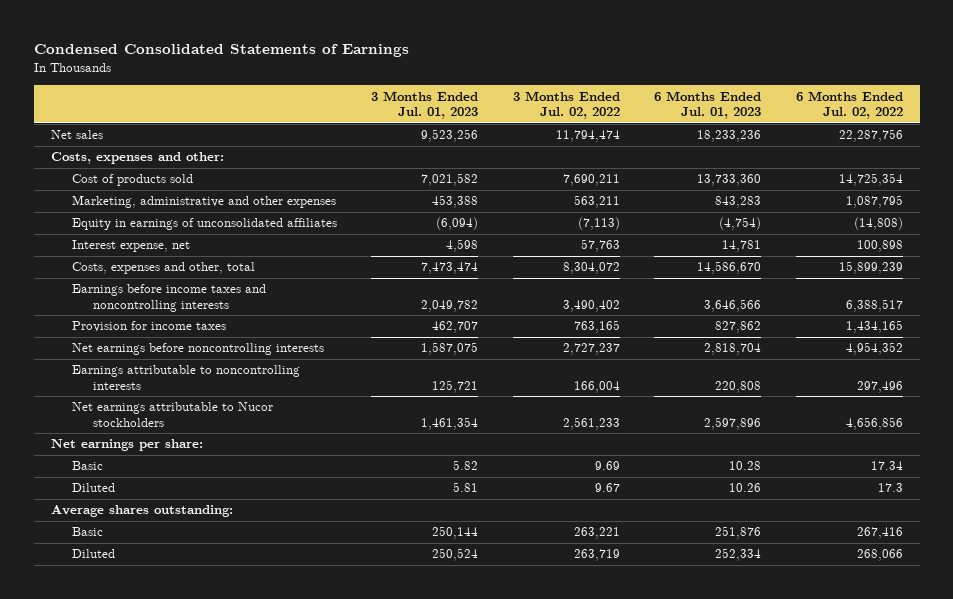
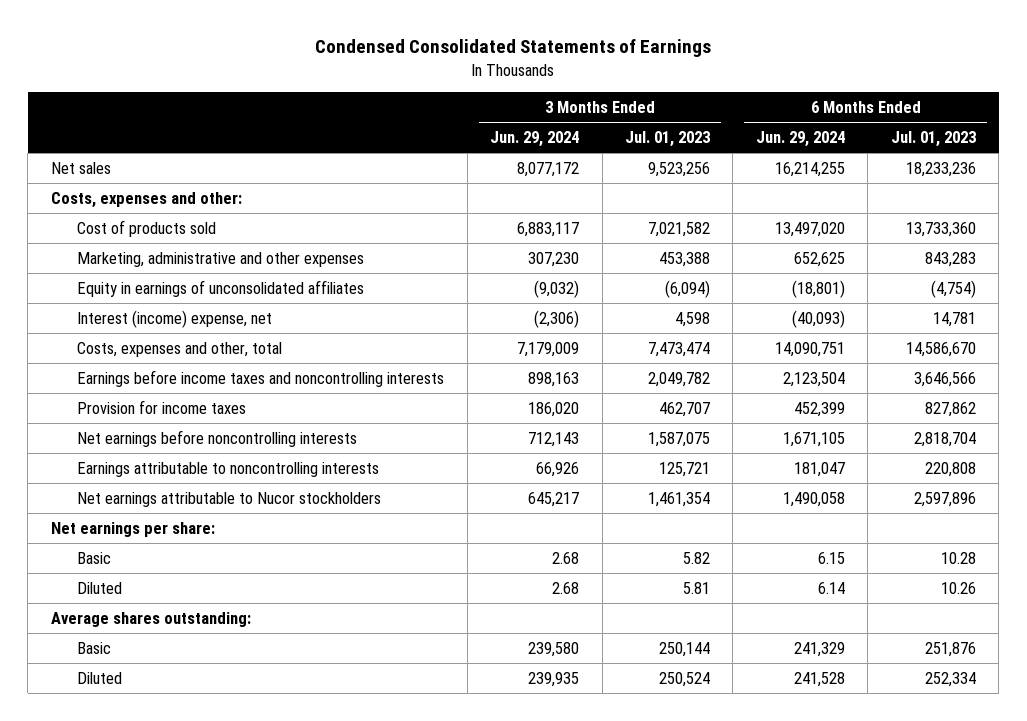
- | 3 Months Ended Jul. 01, 2023 | 3 Months Ended Jul. 02, 2022 | 6 Months Ended Jul. 01, 2023 | 6 Months Ended Jul. 02, 2022
+ | 3 Months Ended Jun. 29, 2024 | 3 Months Ended Jul. 01, 2023 | 6 Months Ended Jun. 29, 2024 | 6 Months Ended Jul. 01, 2023
- Interest expense, net | 4,598 | 57,763 | 14,781 | 100,898
+ Interest (income) expense, net | (2,306) | 4,598 | (40,093) | 14,781

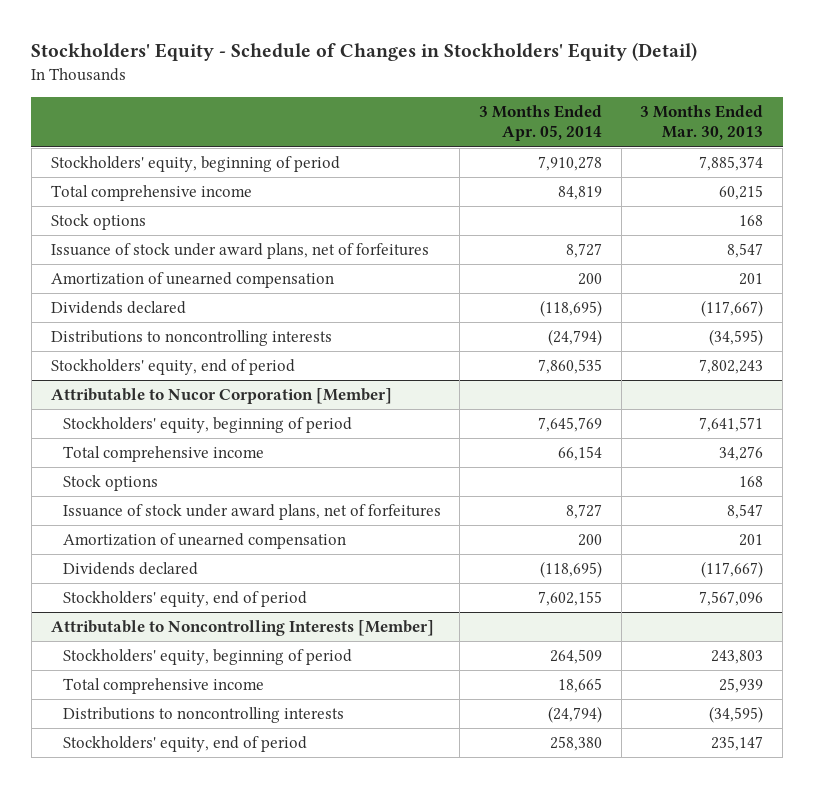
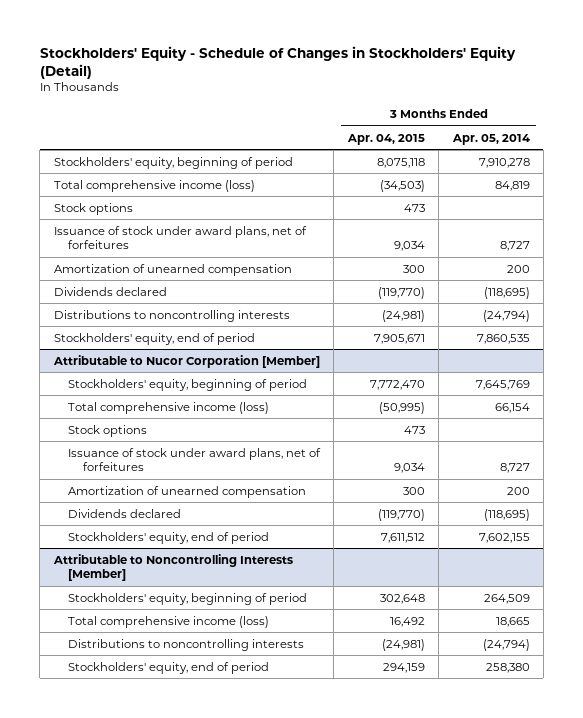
- | 3 Months Ended Apr. 05, 2014 | 3 Months Ended Mar. 30, 2013
+ | 3 Months Ended Apr. 04, 2015 | 3 Months Ended Apr. 05, 2014
- Total comprehensive income | 84,819 | 60,215
+ Total comprehensive income (loss) | (34,503) | 84,819
@ Attributable to Nucor Corporation [Member]
- Total comprehensive income | 66,154 | 34,276
+ Total comprehensive income (loss) | (50,995) | 66,154
@ Attributable to Noncontrolling Interests [Member]
- Total comprehensive income | 18,665 | 25,939
+ Total comprehensive income (loss) | 16,492 | 18,665

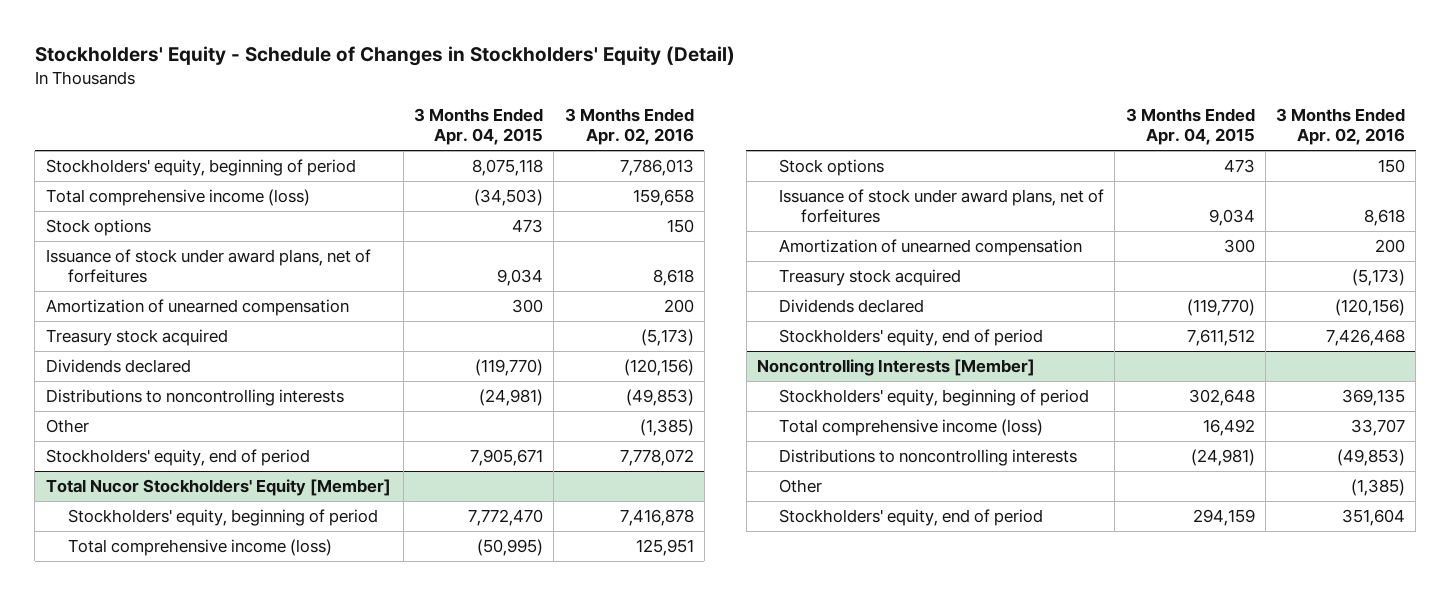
- | 3 Months Ended Apr. 04, 2015 | 3 Months Ended Apr. 05, 2014
+ | 3 Months Ended Apr. 04, 2015 | 3 Months Ended Apr. 02, 2016
+ Treasury stock acquired | | (5,173)
+ Other | | (1,385)
- Attributable to Nucor Corporation [Member]
+ Total Nucor Stockholders' Equity [Member]
+ Treasury stock acquired | | (5,173)
- Attributable to Noncontrolling Interests [Member]
+ Noncontrolling Interests [Member]
+ Other | | (1,385)

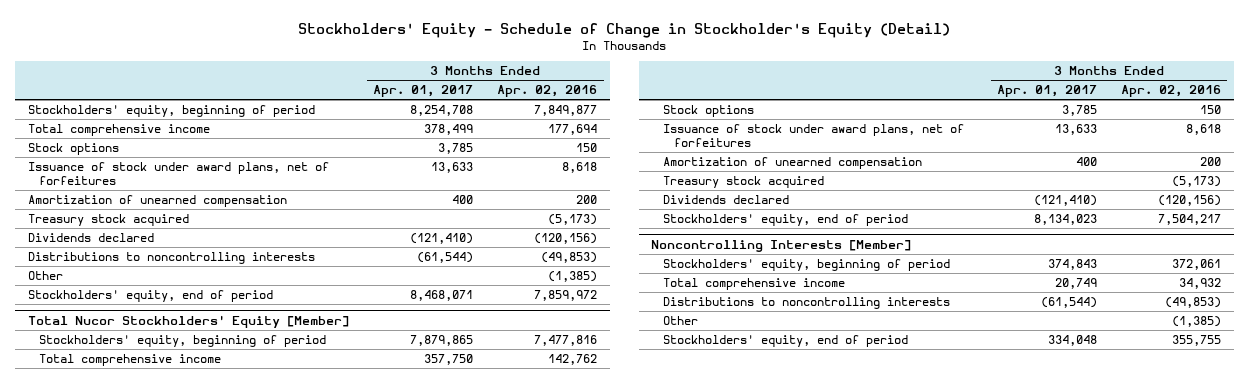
- Stockholders' Equity - Schedule of Changes in Stockholders' Equity (Detail)
+ Stockholders' Equity - Schedule of Change in Stockholder's Equity (Detail)
- | 3 Months Ended Apr. 04, 2015 | 3 Months Ended Apr. 02, 2016
+ | 3 Months Ended Apr. 01, 2017 | 3 Months Ended Apr. 02, 2016
- Stockholders' equity, beginning of period | 8,075,118 | 7,786,013
- Total comprehensive income (loss) | (34,503) | 159,658
+ Stockholders' equity, beginning of period | 8,254,708 | 7,849,877
+ Total comprehensive income | 378,499 | 177,694
- Stockholders' equity, end of period | 7,905,671 | 7,778,072
+ Stockholders' equity, end of period | 8,468,071 | 7,859,972
@ Total Nucor Stockholders' Equity [Member]
- Stockholders' equity, beginning of period | 7,772,470 | 7,416,878
- Total comprehensive income (loss) | (50,995) | 125,951
+ Stockholders' equity, beginning of period | 7,879,865 | 7,477,816
+ Total comprehensive income | 357,750 | 142,762
- Stockholders' equity, end of period | 7,611,512 | 7,426,468
+ Stockholders' equity, end of period | 8,134,023 | 7,504,217
@ Noncontrolling Interests [Member]
- Stockholders' equity, beginning of period | 302,648 | 369,135
- Total comprehensive income (loss) | 16,492 | 33,707
+ Stockholders' equity, beginning of period | 374,843 | 372,061
+ Total comprehensive income | 20,749 | 34,932
- Stockholders' equity, end of period | 294,159 | 351,604
+ Stockholders' equity, end of period | 334,048 | 355,755

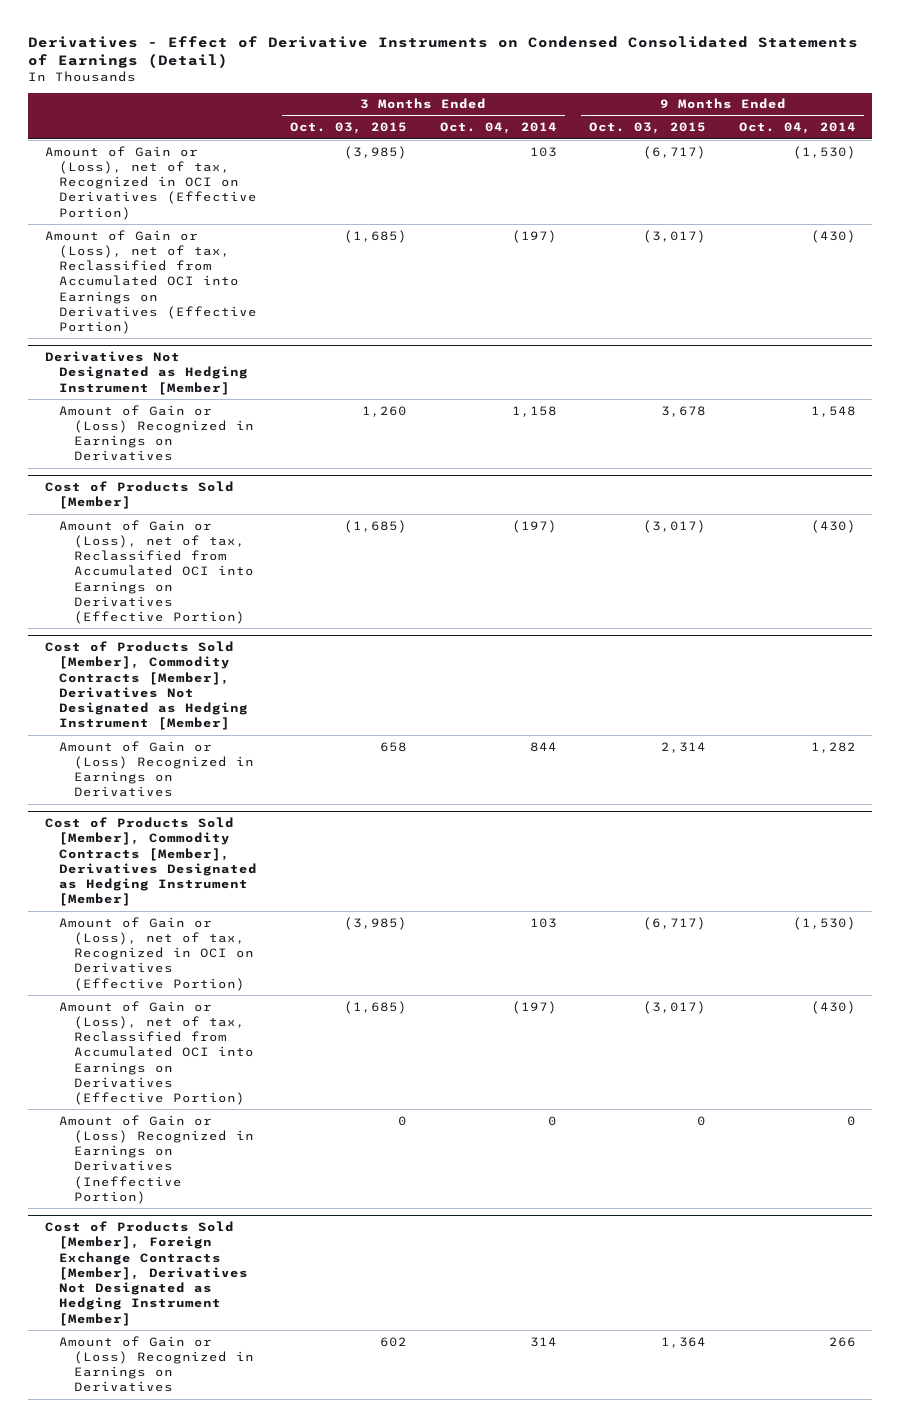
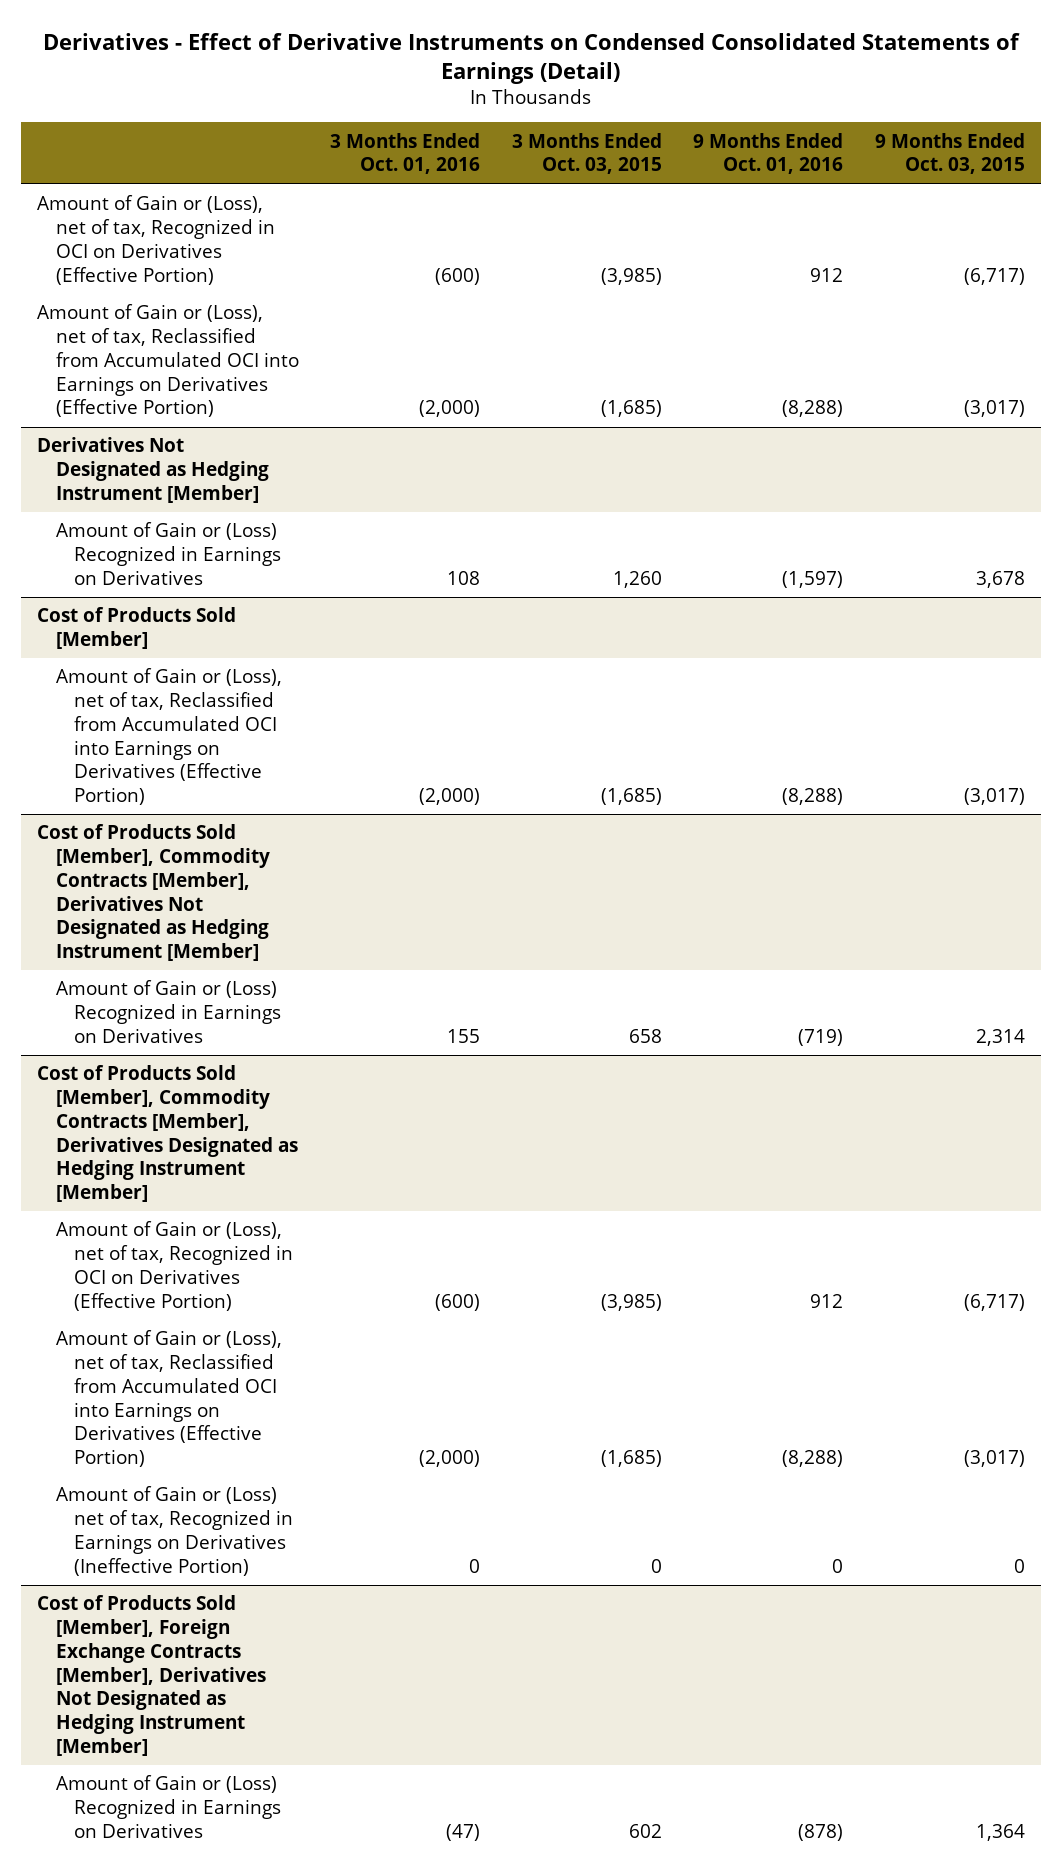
- | 3 Months Ended Oct. 03, 2015 | 3 Months Ended Oct. 04, 2014 | 9 Months Ended Oct. 03, 2015 | 9 Months Ended Oct. 04, 2014
+ | 3 Months Ended Oct. 01, 2016 | 3 Months Ended Oct. 03, 2015 | 9 Months Ended Oct. 01, 2016 | 9 Months Ended Oct. 03, 2015
@ Cost of Products Sold [Member], Commodity Contracts [Member], Derivatives Designated as Hedging Instrument [Member]
- Amount of Gain or (Loss) Recognized in Earnings on Derivatives (Ineffective Portion) | 0 | 0 | 0 | 0
+ Amount of Gain or (Loss) net of tax, Recognized in Earnings on Derivatives (Ineffective Portion) | 0 | 0 | 0 | 0

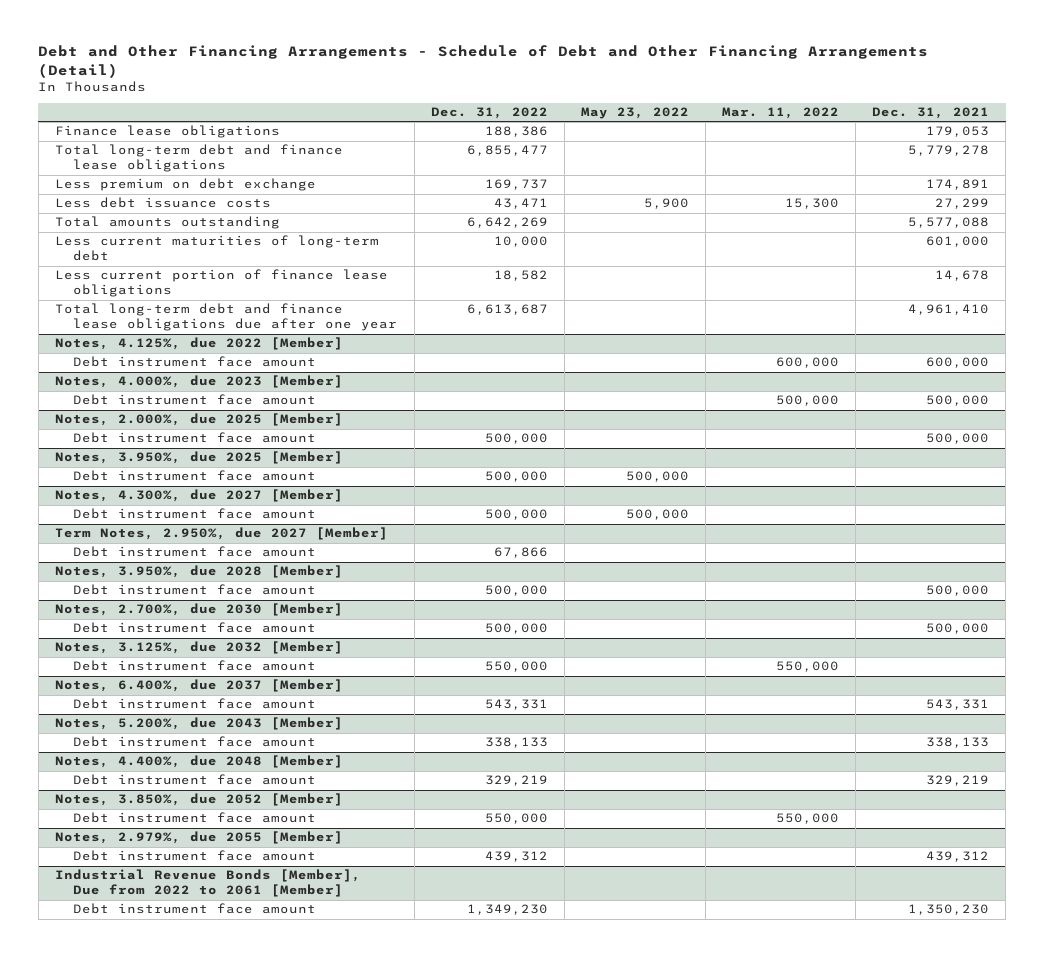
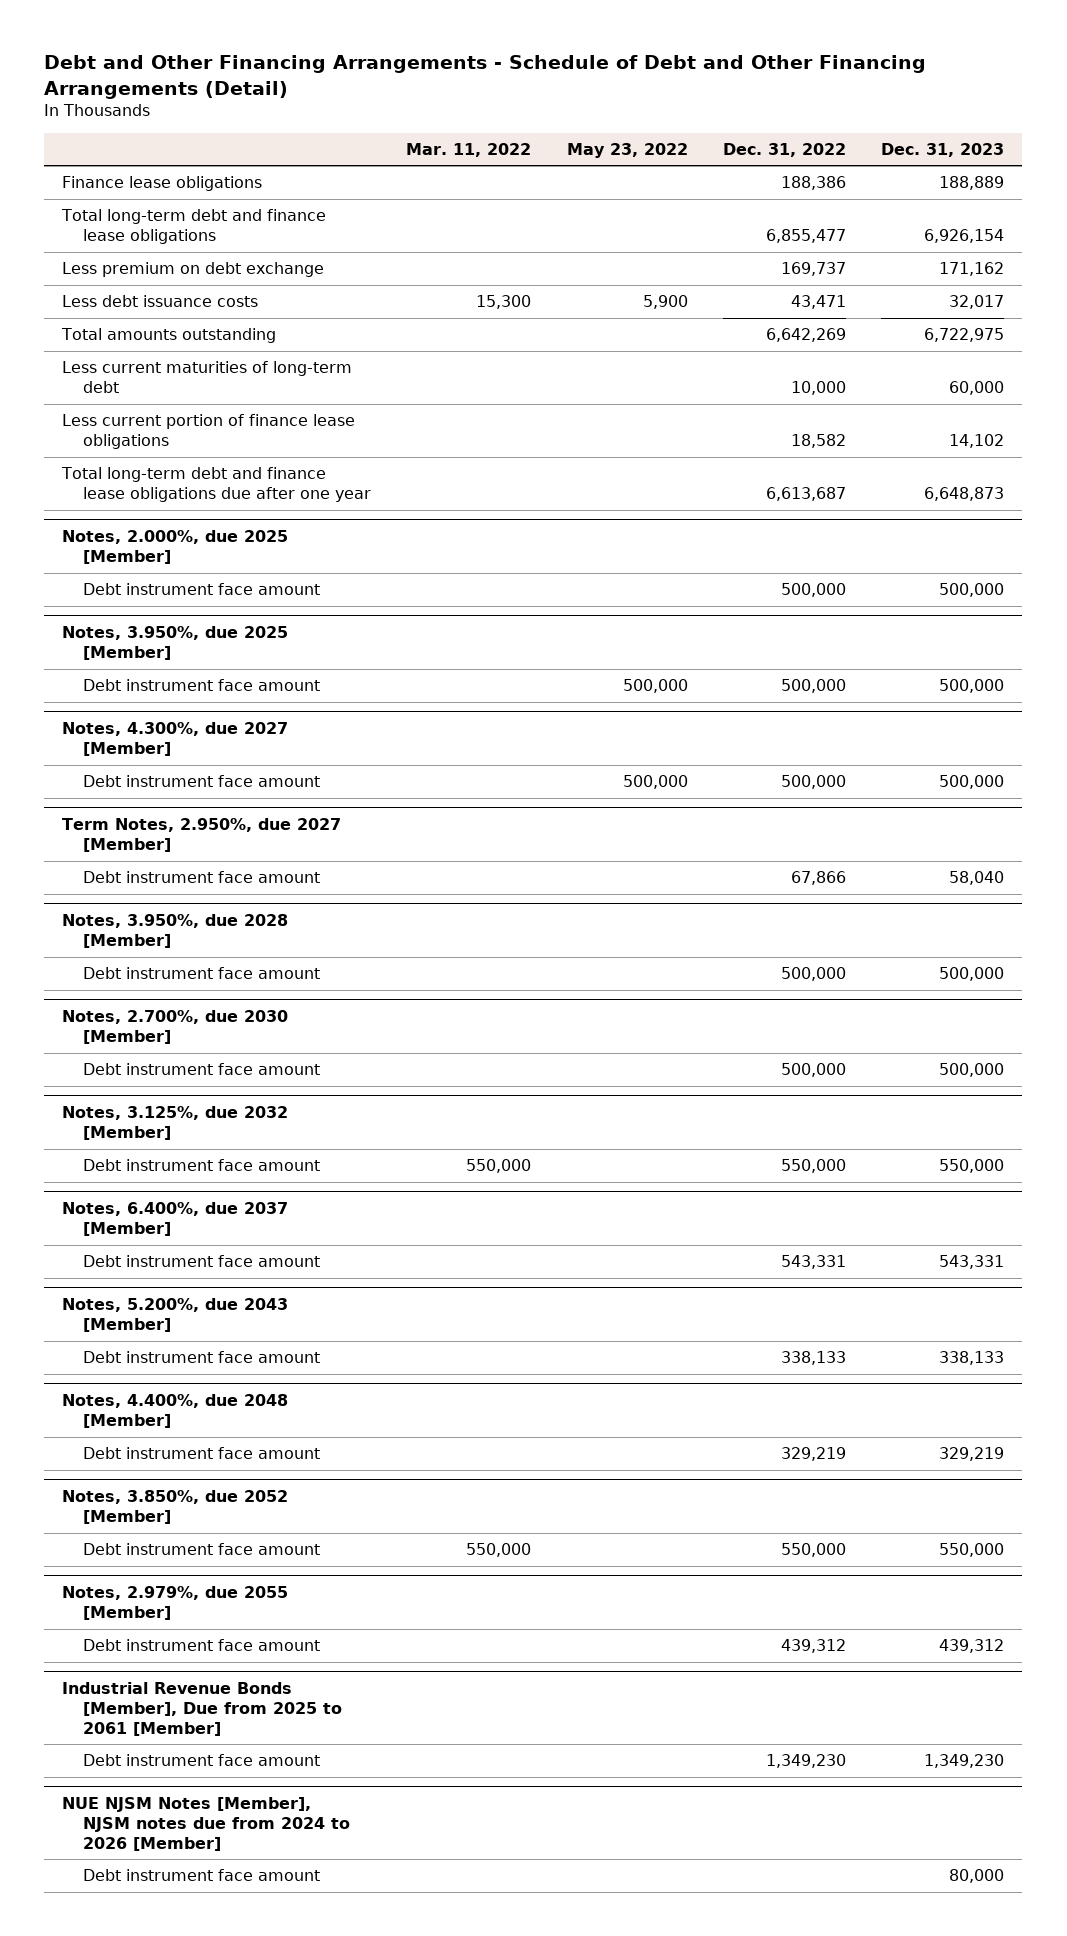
- | Dec. 31, 2022 | May 23, 2022 | Mar. 11, 2022 | Dec. 31, 2021
+ | Mar. 11, 2022 | May 23, 2022 | Dec. 31, 2022 | Dec. 31, 2023
- Notes, 4.125%, due 2022 [Member]
- Debt instrument face amount | | | 600,000 | 600,000
- Notes, 4.000%, due 2023 [Member]
- Debt instrument face amount | | | 500,000 | 500,000
- Industrial Revenue Bonds [Member], Due from 2022 to 2061 [Member]
+ Industrial Revenue Bonds [Member], Due from 2025 to 2061 [Member]
+ NUE NJSM Notes [Member], NJSM notes due from 2024 to 2026 [Member]
+ Debt instrument face amount | | | | 80,000

